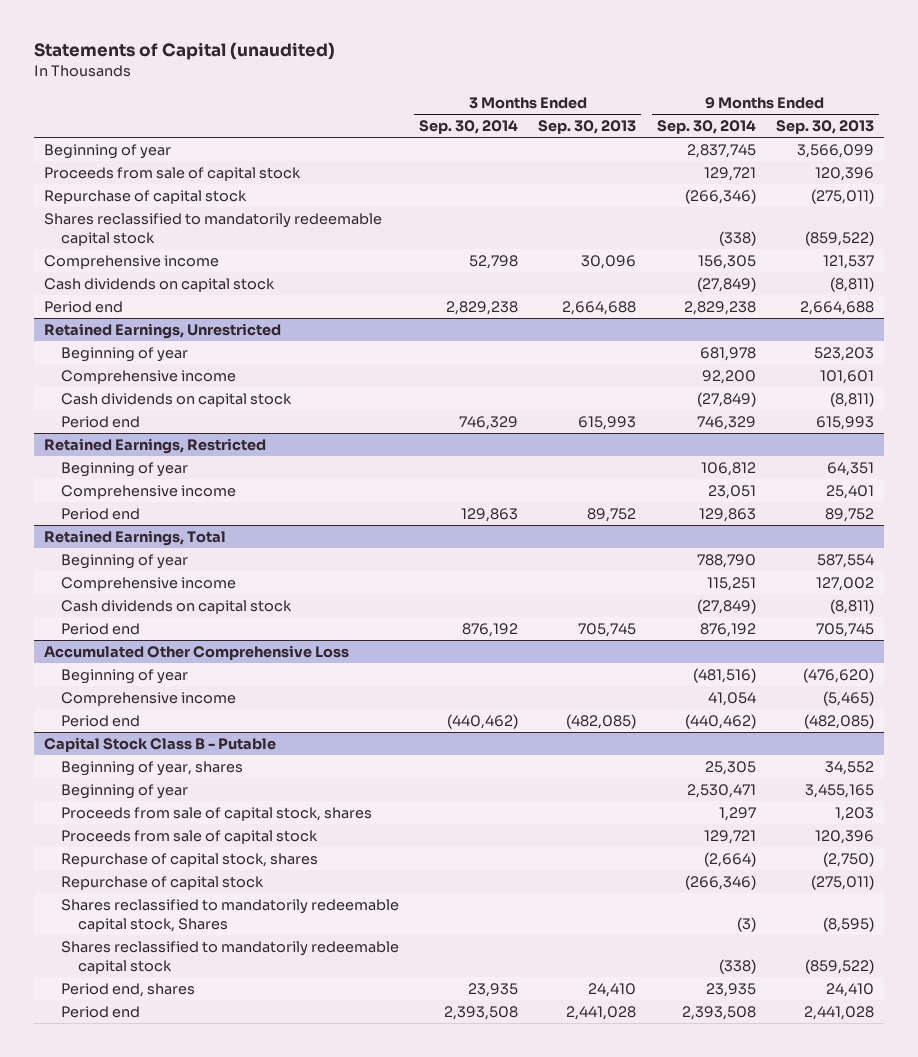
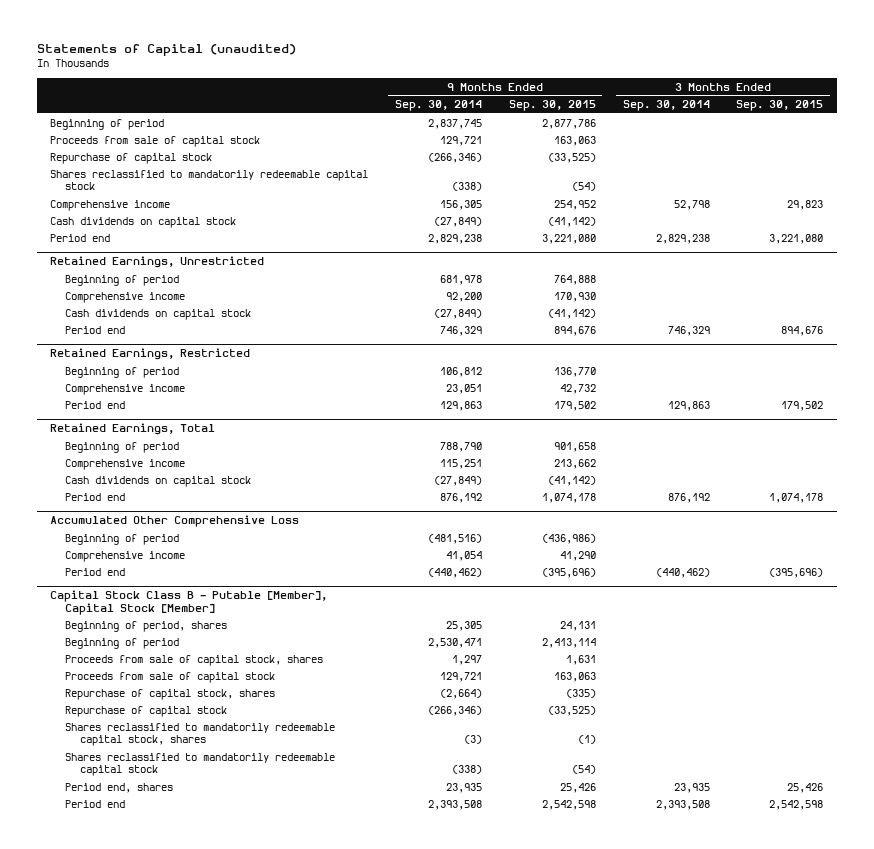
- | 3 Months Ended Sep. 30, 2014 | 3 Months Ended Sep. 30, 2013 | 9 Months Ended Sep. 30, 2014 | 9 Months Ended Sep. 30, 2013
+ | 9 Months Ended Sep. 30, 2014 | 9 Months Ended Sep. 30, 2015 | 3 Months Ended Sep. 30, 2014 | 3 Months Ended Sep. 30, 2015
- Beginning of year | | | 2,837,745 | 3,566,099
+ Beginning of period | 2,837,745 | 2,877,786 | |
@ Retained Earnings, Unrestricted
- Beginning of year | | | 681,978 | 523,203
+ Beginning of period | 681,978 | 764,888 | |
@ Retained Earnings, Restricted
- Beginning of year | | | 106,812 | 64,351
+ Beginning of period | 106,812 | 136,770 | |
@ Retained Earnings, Total
- Beginning of year | | | 788,790 | 587,554
+ Beginning of period | 788,790 | 901,658 | |
@ Accumulated Other Comprehensive Loss
- Beginning of year | | | (481,516) | (476,620)
+ Beginning of period | (481,516) | (436,986) | |
- Capital Stock Class B - Putable
- Beginning of year, shares | | | 25,305 | 34,552
- Beginning of year | | | 2,530,471 | 3,455,165
+ Capital Stock Class B - Putable [Member], Capital Stock [Member]
+ Beginning of period, shares | 25,305 | 24,131 | |
+ Beginning of period | 2,530,471 | 2,413,114 | |
- Shares reclassified to mandatorily redeemable capital stock, Shares | | | (3) | (8,595)
+ Shares reclassified to mandatorily redeemable capital stock, shares | (3) | (1) | |

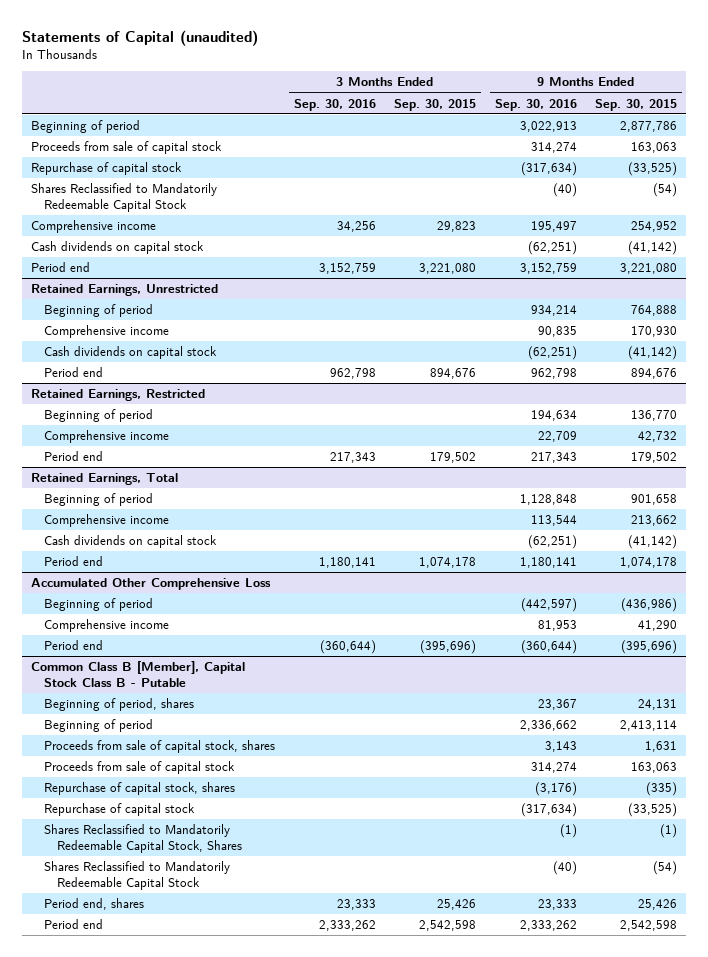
- | 9 Months Ended Sep. 30, 2014 | 9 Months Ended Sep. 30, 2015 | 3 Months Ended Sep. 30, 2014 | 3 Months Ended Sep. 30, 2015
+ | 3 Months Ended Sep. 30, 2016 | 3 Months Ended Sep. 30, 2015 | 9 Months Ended Sep. 30, 2016 | 9 Months Ended Sep. 30, 2015
- Shares reclassified to mandatorily redeemable capital stock | (338) | (54) | |
+ Shares Reclassified to Mandatorily Redeemable Capital Stock | | | (40) | (54)
- Capital Stock Class B - Putable [Member], Capital Stock [Member]
+ Common Class B [Member], Capital Stock Class B - Putable
- Shares reclassified to mandatorily redeemable capital stock, shares | (3) | (1) | |
- Shares reclassified to mandatorily redeemable capital stock | (338) | (54) | |
+ Shares Reclassified to Mandatorily Redeemable Capital Stock, Shares | | | (1) | (1)
+ Shares Reclassified to Mandatorily Redeemable Capital Stock | | | (40) | (54)

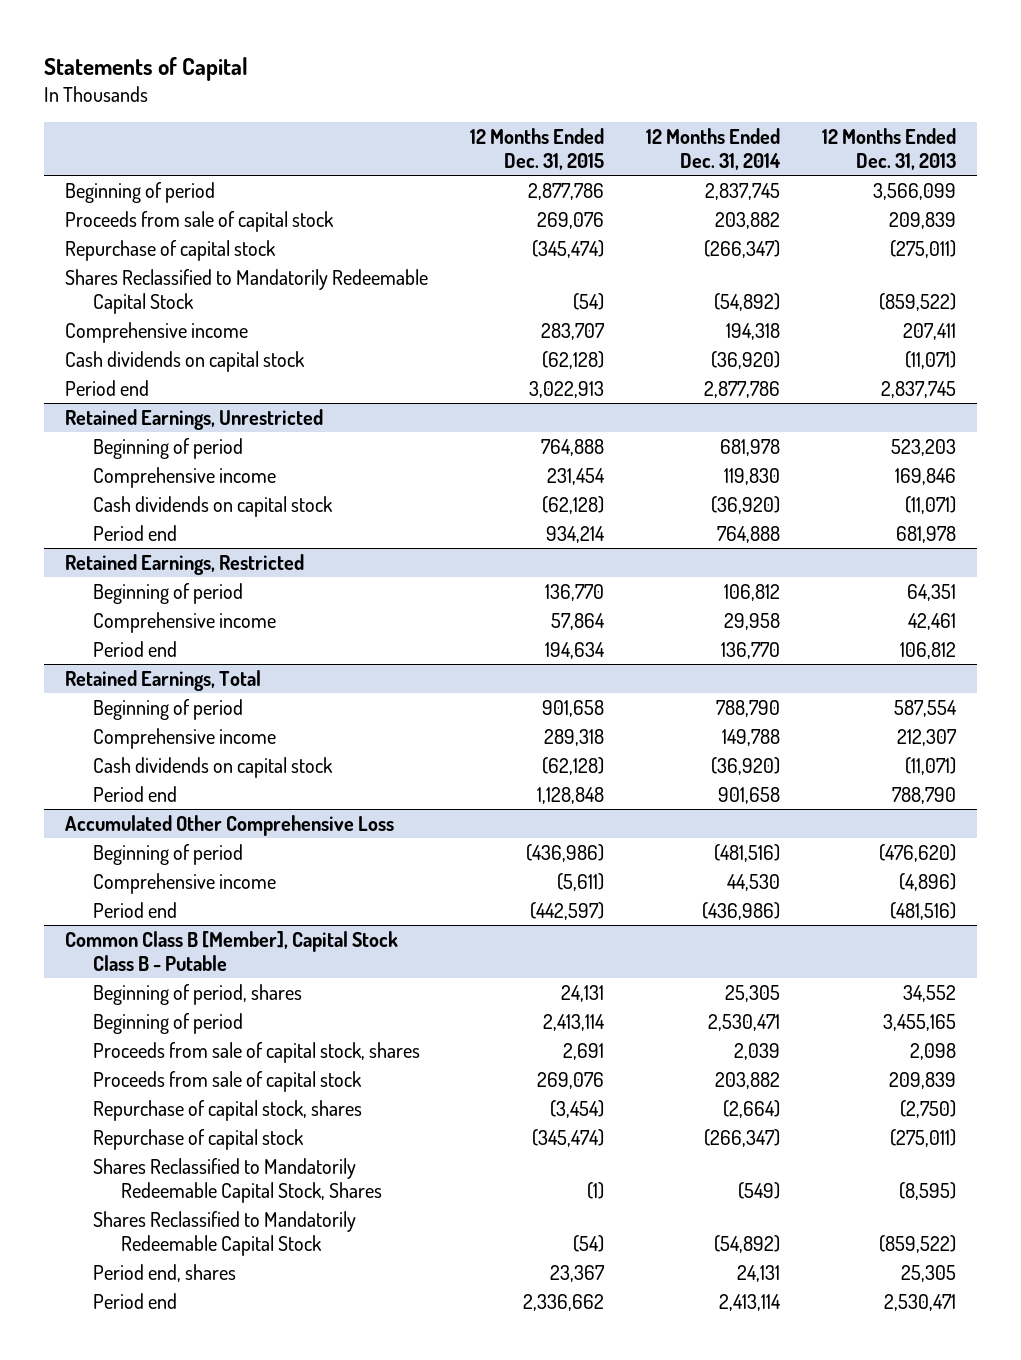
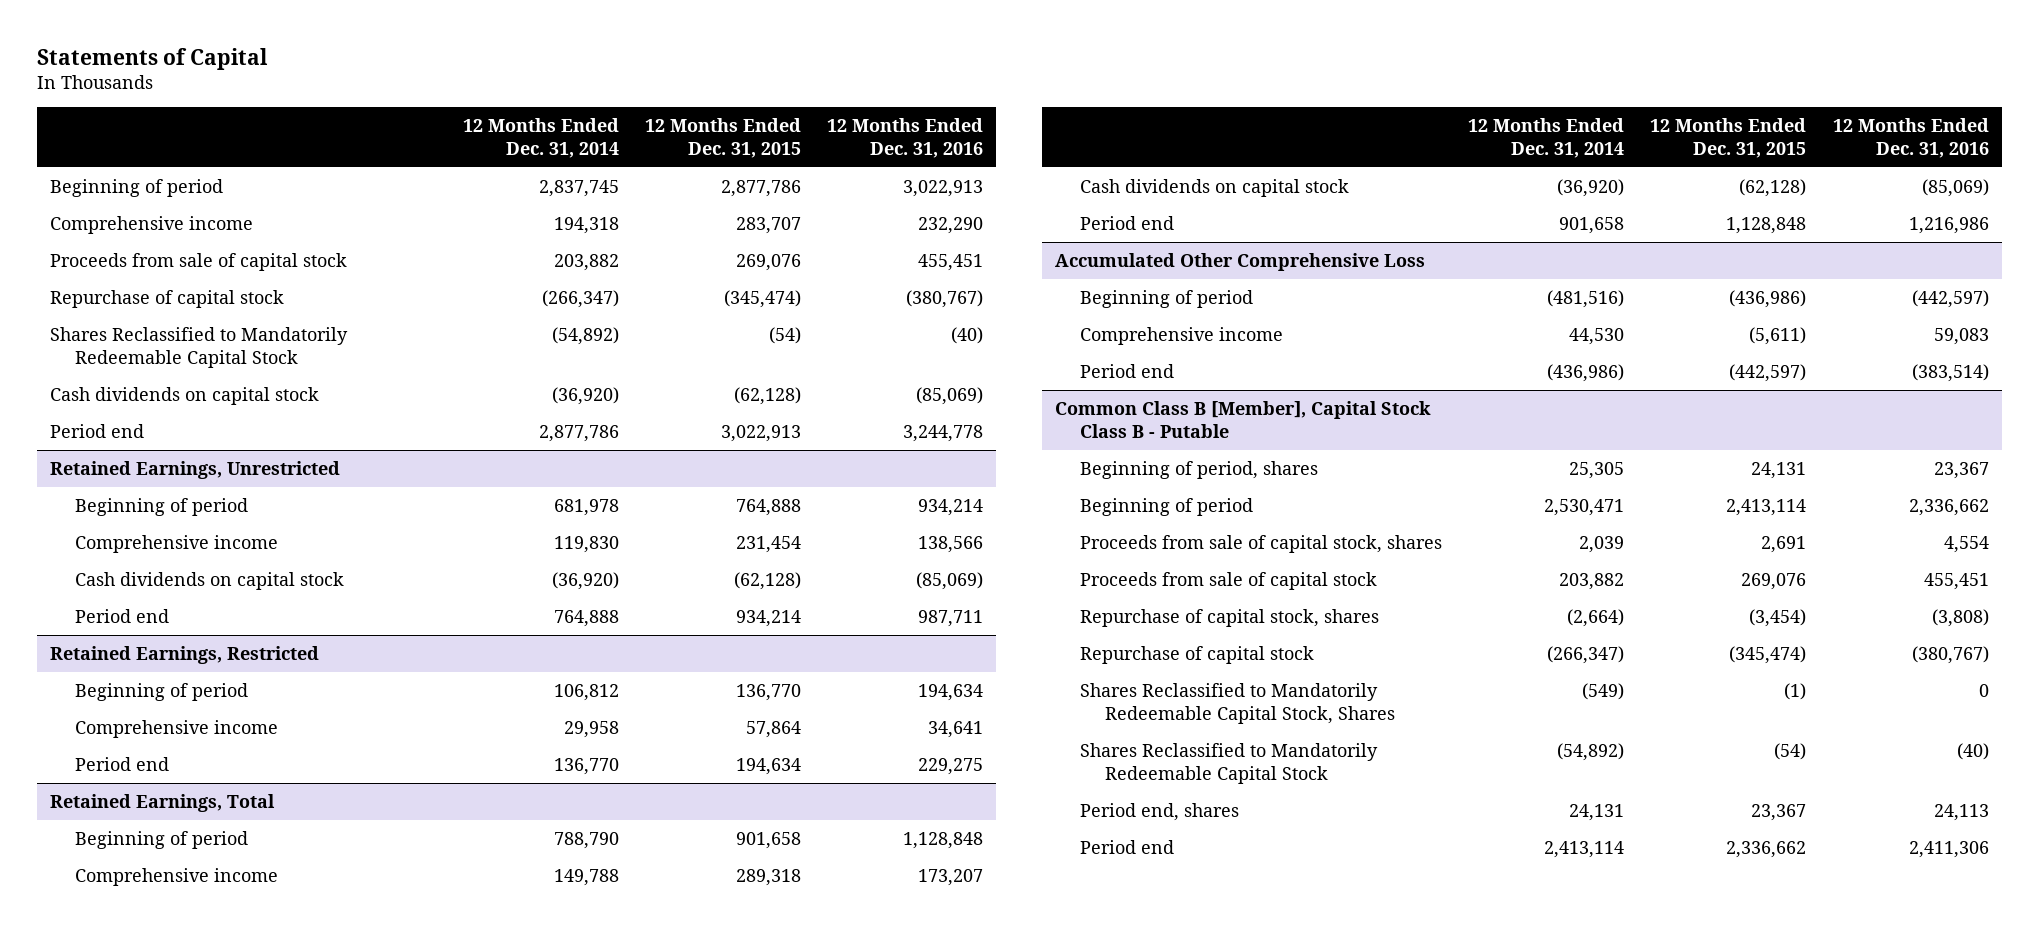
- | 12 Months Ended Dec. 31, 2015 | 12 Months Ended Dec. 31, 2014 | 12 Months Ended Dec. 31, 2013
+ | 12 Months Ended Dec. 31, 2014 | 12 Months Ended Dec. 31, 2015 | 12 Months Ended Dec. 31, 2016
moved up: Comprehensive income | 194,318 | 283,707 | 232,290

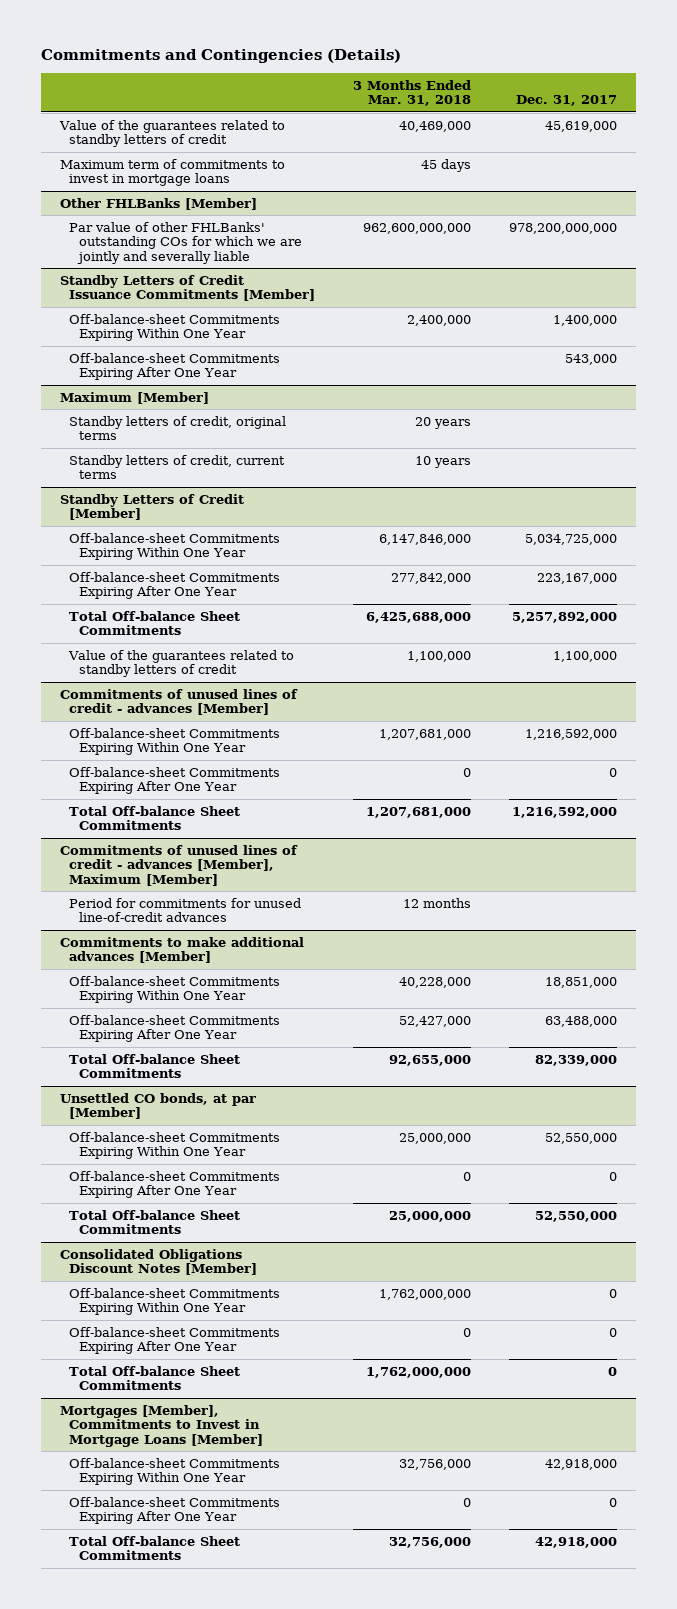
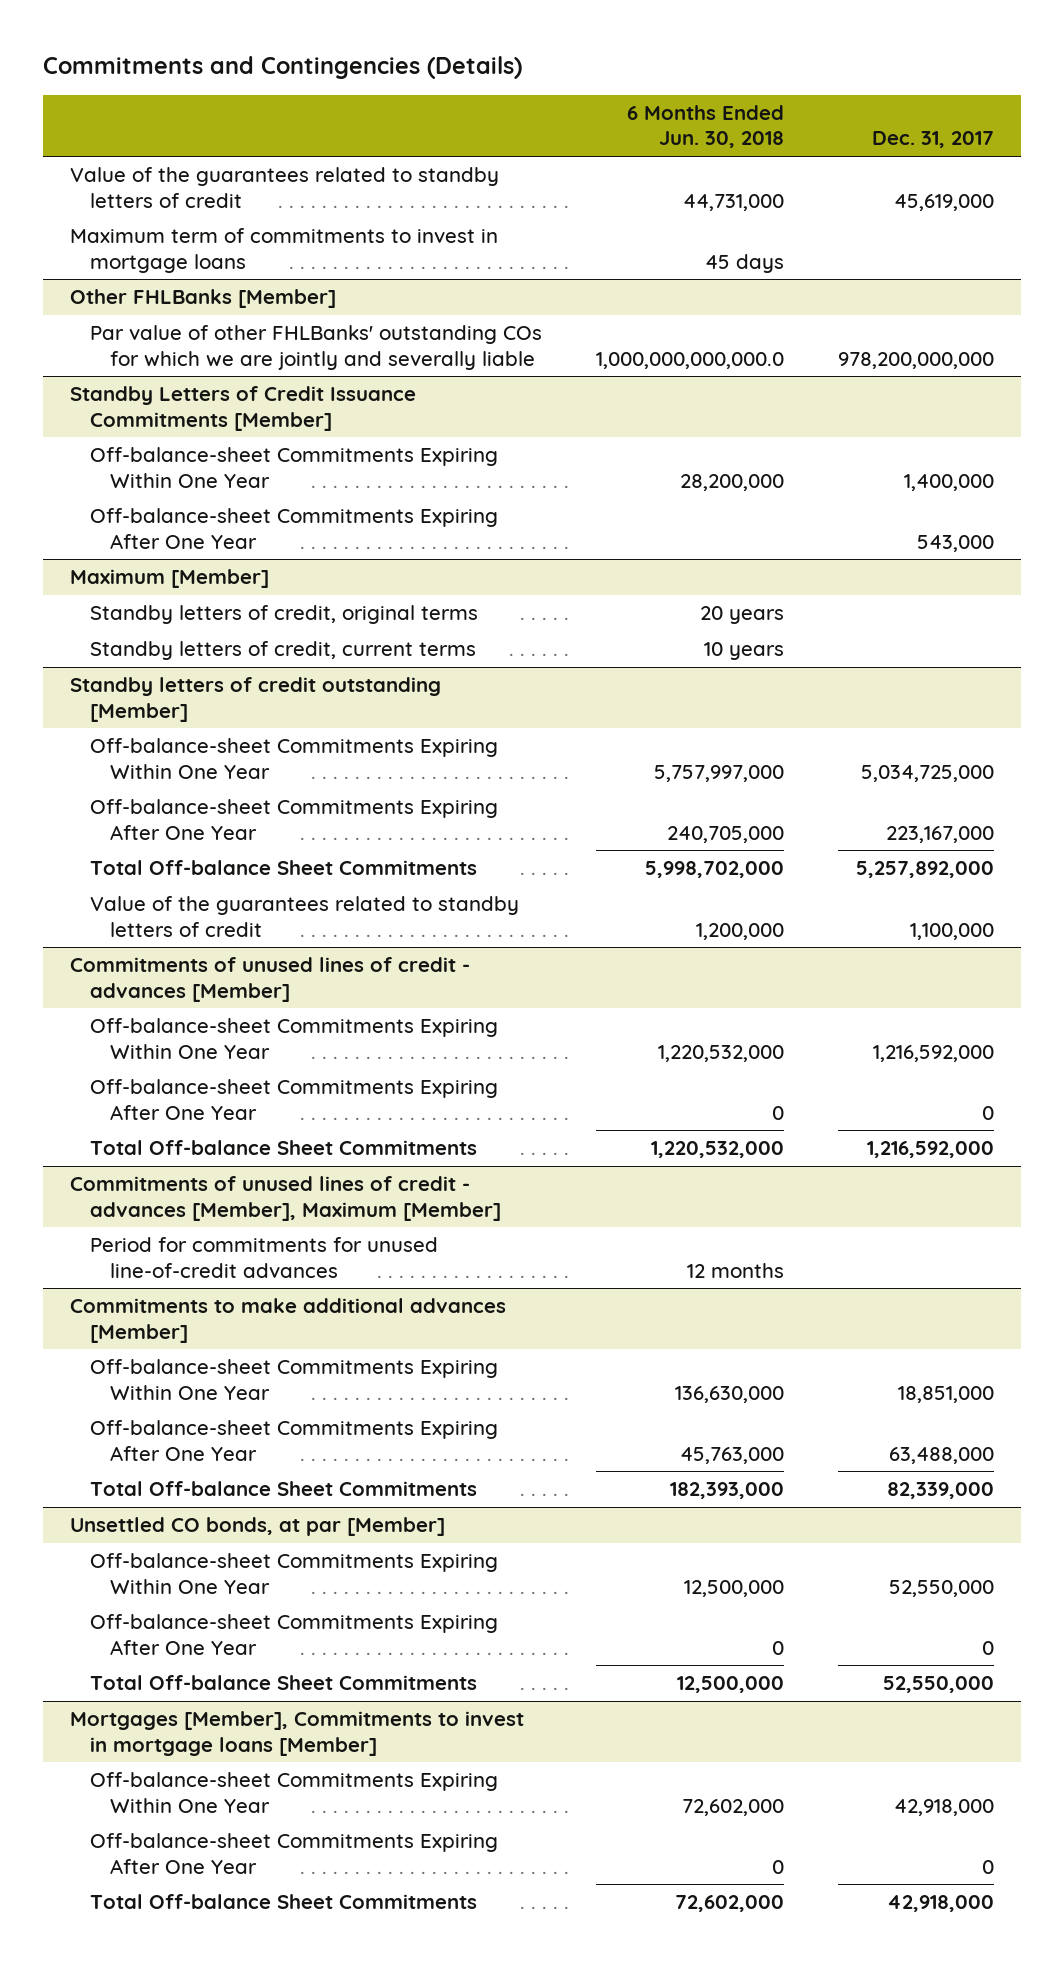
- | 3 Months Ended Mar. 31, 2018 | Dec. 31, 2017
+ | 6 Months Ended Jun. 30, 2018 | Dec. 31, 2017
- Standby Letters of Credit [Member]
+ Standby letters of credit outstanding [Member]
- Consolidated Obligations Discount Notes [Member]
- Off-balance-sheet Commitments Expiring Within One Year | 1,762,000,000 | 0
- Off-balance-sheet Commitments Expiring After One Year | 0 | 0
- Total Off-balance Sheet Commitments | 1,762,000,000 | 0
- Mortgages [Member], Commitments to Invest in Mortgage Loans [Member]
+ Mortgages [Member], Commitments to invest in mortgage loans [Member]

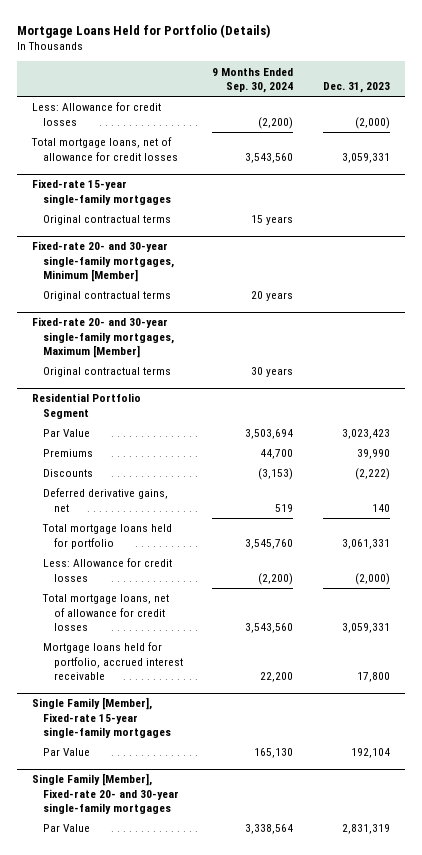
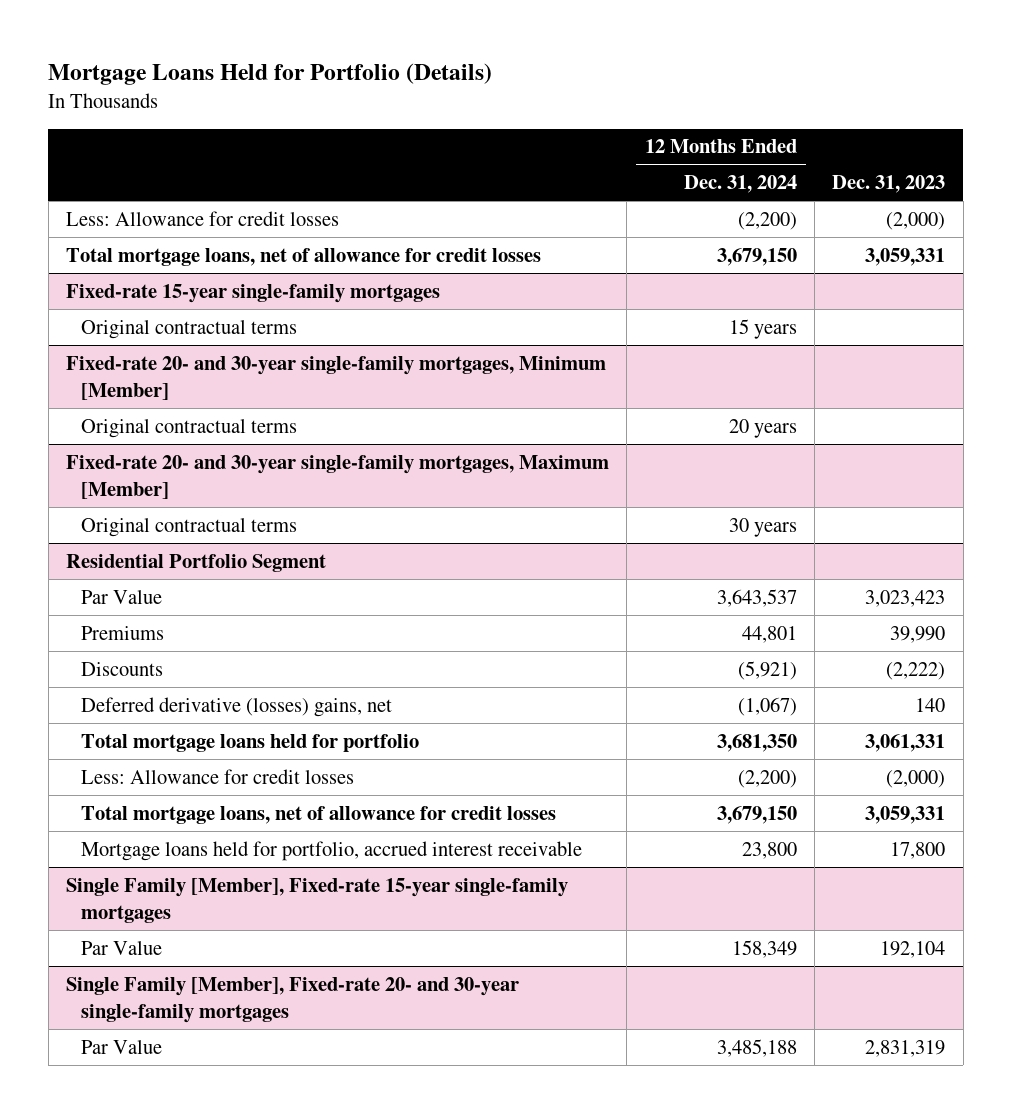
- | 9 Months Ended Sep. 30, 2024 | Dec. 31, 2023
+ | 12 Months Ended Dec. 31, 2024 | Dec. 31, 2023
@ Residential Portfolio Segment
- Deferred derivative gains, net | 519 | 140
+ Deferred derivative (losses) gains, net | (1,067) | 140

